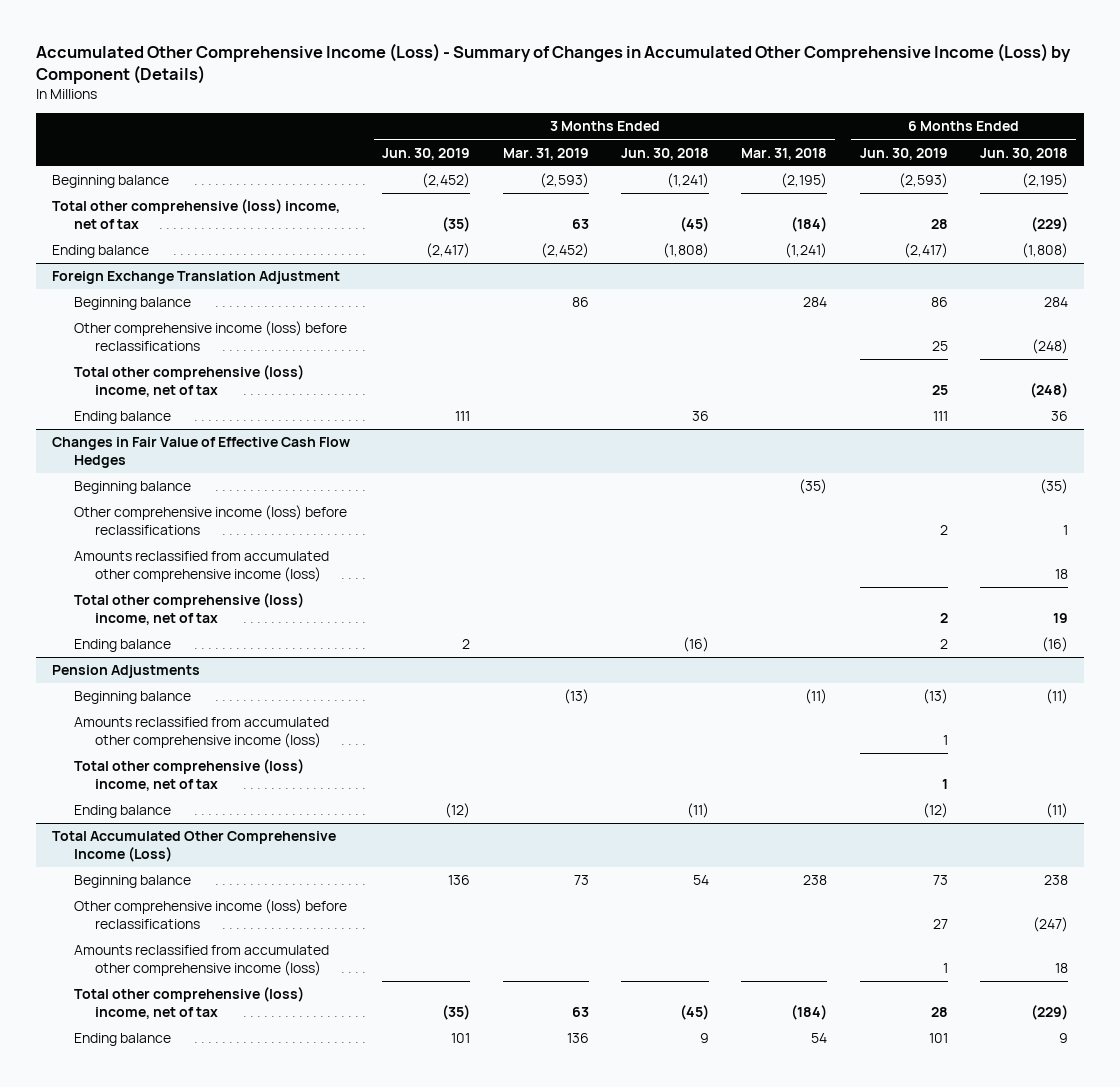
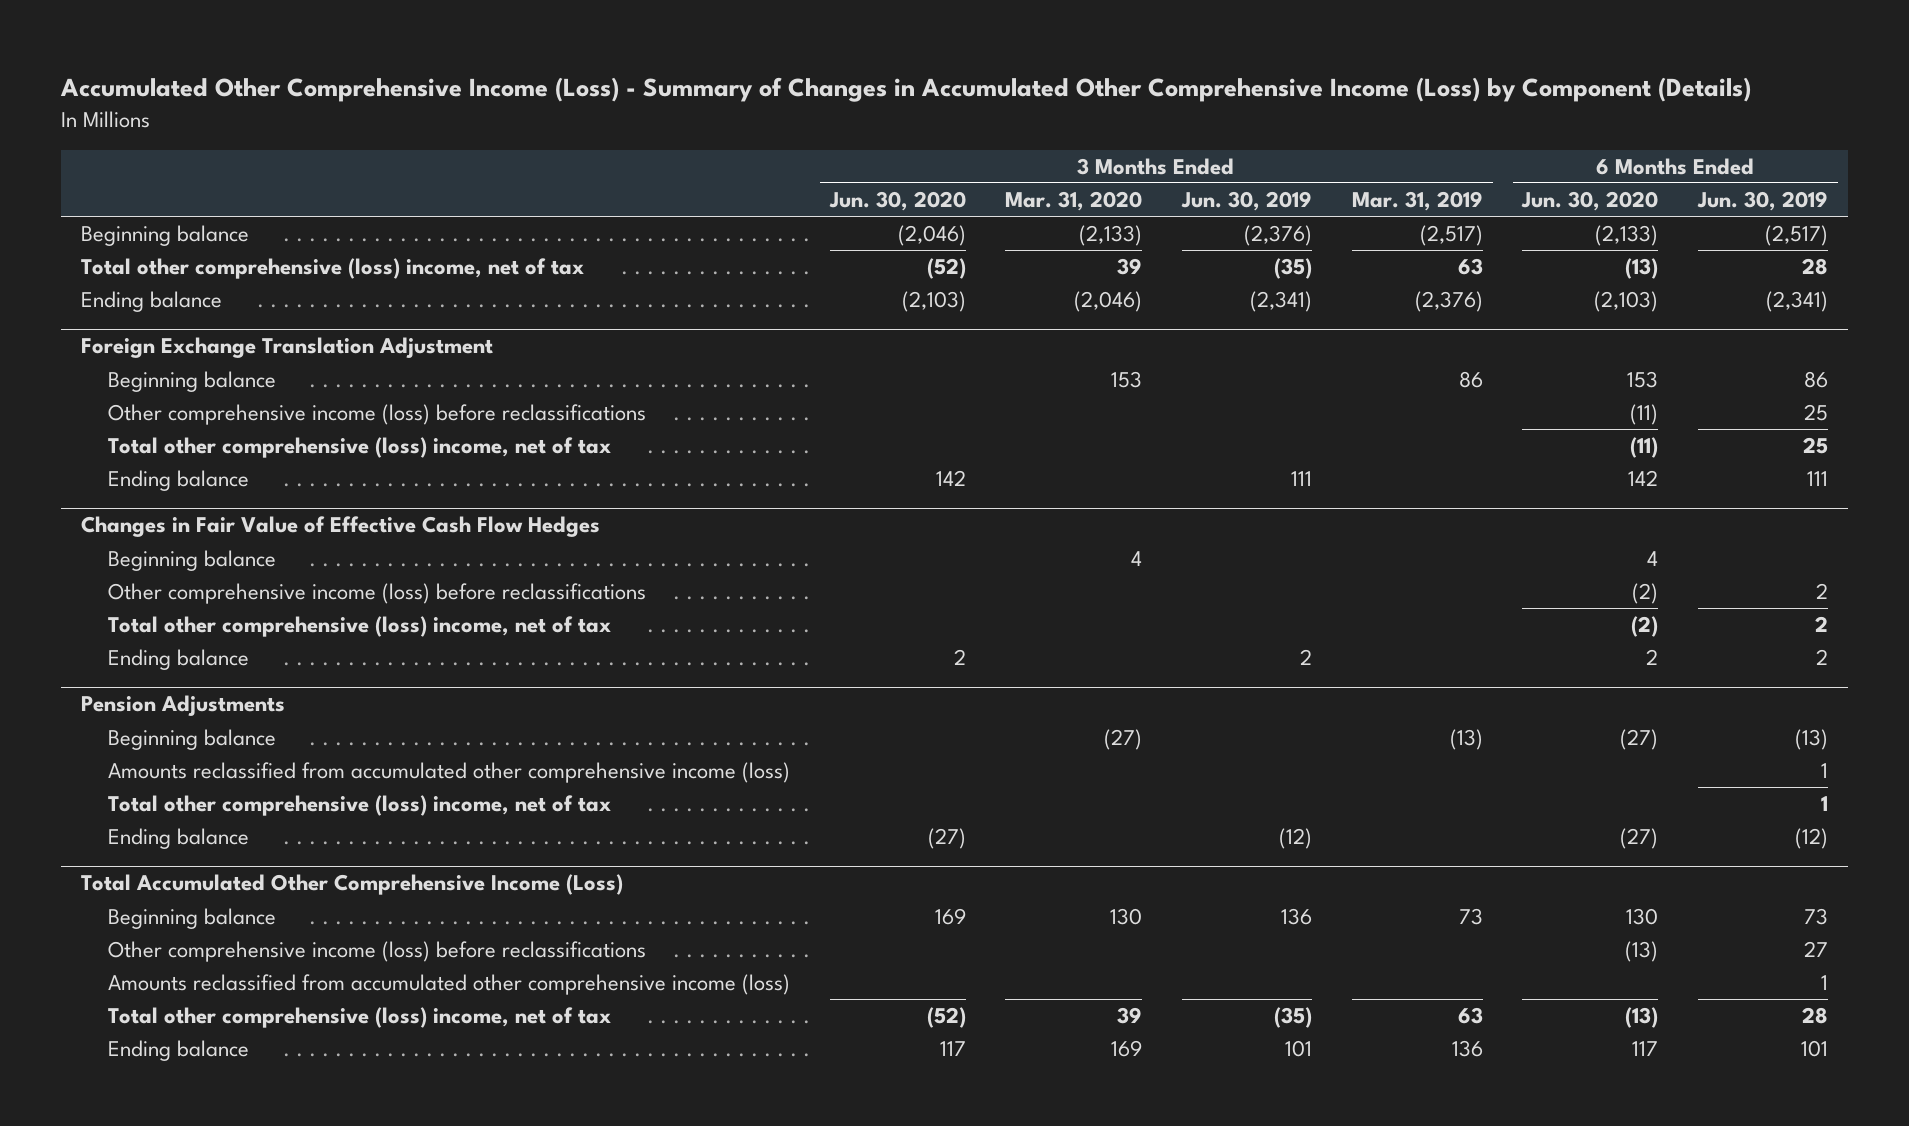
- | 3 Months Ended Jun. 30, 2019 | 3 Months Ended Mar. 31, 2019 | 3 Months Ended Jun. 30, 2018 | 3 Months Ended Mar. 31, 2018 | 6 Months Ended Jun. 30, 2019 | 6 Months Ended Jun. 30, 2018
+ | 3 Months Ended Jun. 30, 2020 | 3 Months Ended Mar. 31, 2020 | 3 Months Ended Jun. 30, 2019 | 3 Months Ended Mar. 31, 2019 | 6 Months Ended Jun. 30, 2020 | 6 Months Ended Jun. 30, 2019
- Beginning balance | (2,452) | (2,593) | (1,241) | (2,195) | (2,593) | (2,195)
+ Beginning balance | (2,046) | (2,133) | (2,376) | (2,517) | (2,133) | (2,517)
- Ending balance | (2,417) | (2,452) | (1,808) | (1,241) | (2,417) | (1,808)
+ Ending balance | (2,103) | (2,046) | (2,341) | (2,376) | (2,103) | (2,341)
@ Changes in Fair Value of Effective Cash Flow Hedges
- Amounts reclassified from accumulated other comprehensive income (loss) | | | | | | 18

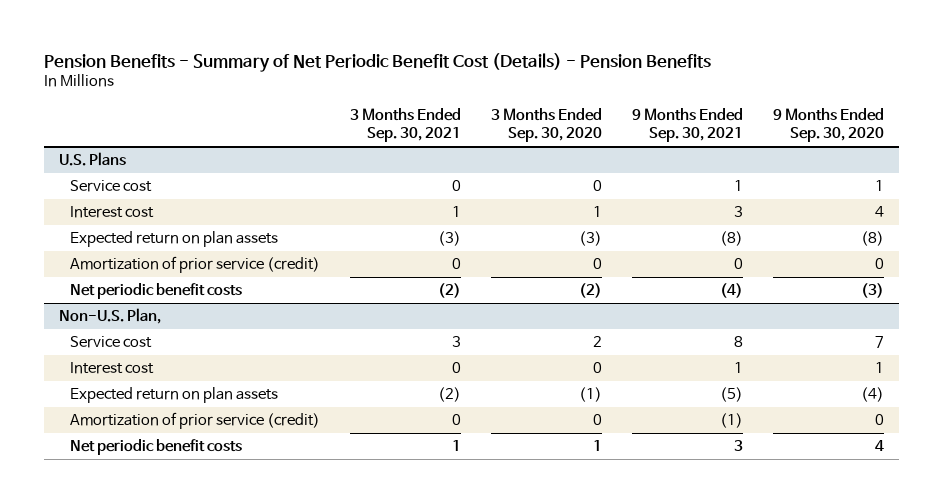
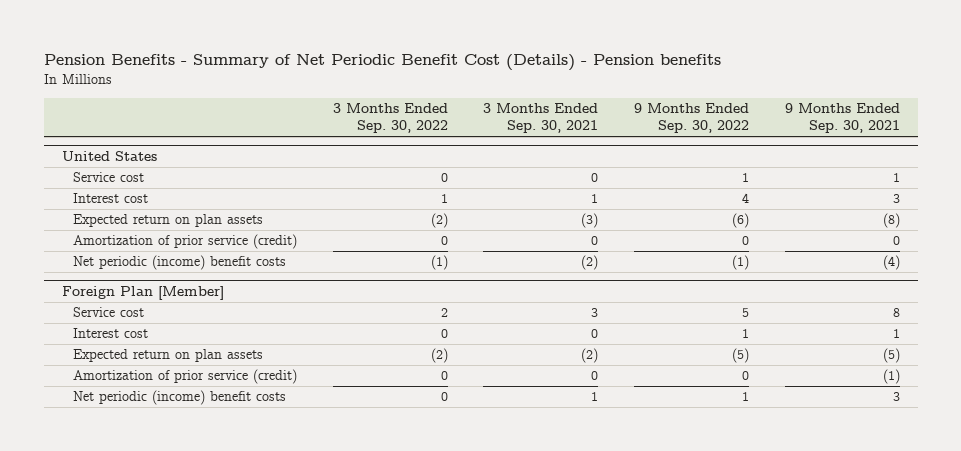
- Pension Benefits - Summary of Net Periodic Benefit Cost (Details) - Pension Benefits
+ Pension Benefits - Summary of Net Periodic Benefit Cost (Details) - Pension benefits
- | 3 Months Ended Sep. 30, 2021 | 3 Months Ended Sep. 30, 2020 | 9 Months Ended Sep. 30, 2021 | 9 Months Ended Sep. 30, 2020
+ | 3 Months Ended Sep. 30, 2022 | 3 Months Ended Sep. 30, 2021 | 9 Months Ended Sep. 30, 2022 | 9 Months Ended Sep. 30, 2021
- U.S. Plans
+ United States
- Net periodic benefit costs | (2) | (2) | (4) | (3)
- Non-U.S. Plan,
+ Net periodic (income) benefit costs | (1) | (2) | (1) | (4)
+ Foreign Plan [Member]
- Net periodic benefit costs | 1 | 1 | 3 | 4
+ Net periodic (income) benefit costs | 0 | 1 | 1 | 3

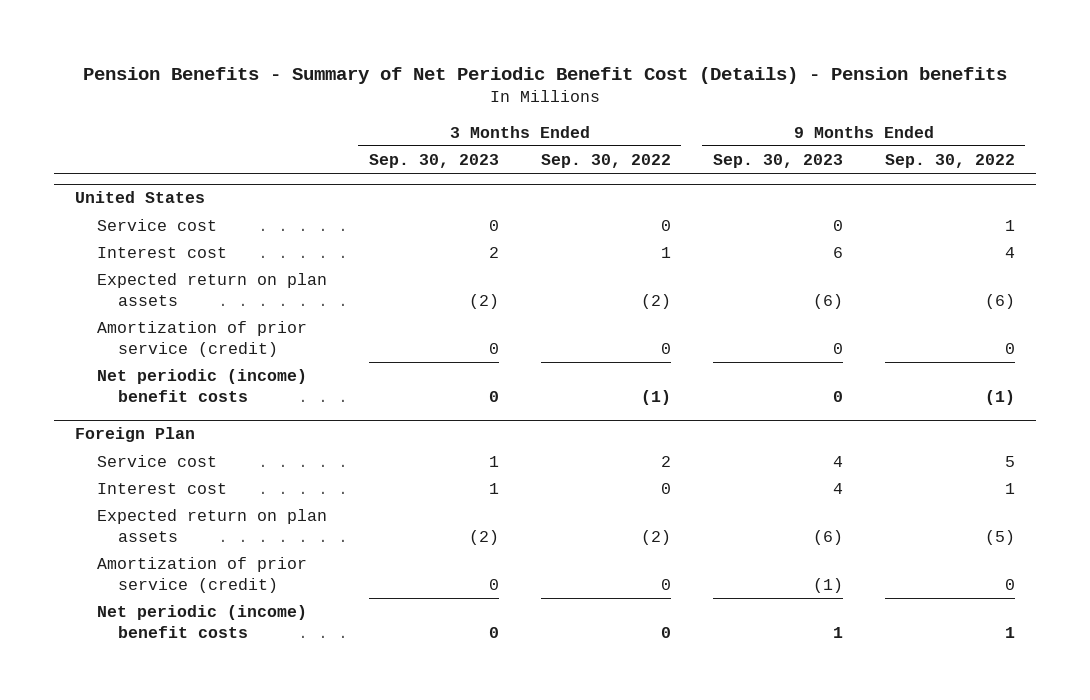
- | 3 Months Ended Sep. 30, 2022 | 3 Months Ended Sep. 30, 2021 | 9 Months Ended Sep. 30, 2022 | 9 Months Ended Sep. 30, 2021
+ | 3 Months Ended Sep. 30, 2023 | 3 Months Ended Sep. 30, 2022 | 9 Months Ended Sep. 30, 2023 | 9 Months Ended Sep. 30, 2022
- Foreign Plan [Member]
+ Foreign Plan

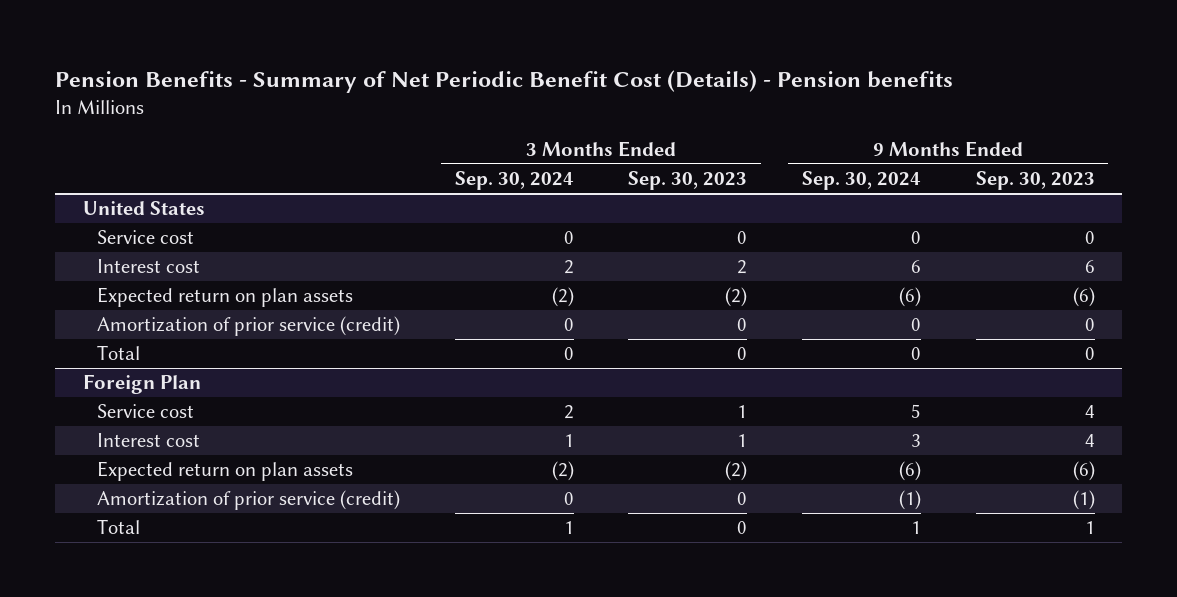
- | 3 Months Ended Sep. 30, 2023 | 3 Months Ended Sep. 30, 2022 | 9 Months Ended Sep. 30, 2023 | 9 Months Ended Sep. 30, 2022
+ | 3 Months Ended Sep. 30, 2024 | 3 Months Ended Sep. 30, 2023 | 9 Months Ended Sep. 30, 2024 | 9 Months Ended Sep. 30, 2023
@ United States
- Net periodic (income) benefit costs | 0 | (1) | 0 | (1)
+ Total | 0 | 0 | 0 | 0
@ Foreign Plan
- Net periodic (income) benefit costs | 0 | 0 | 1 | 1
+ Total | 1 | 0 | 1 | 1

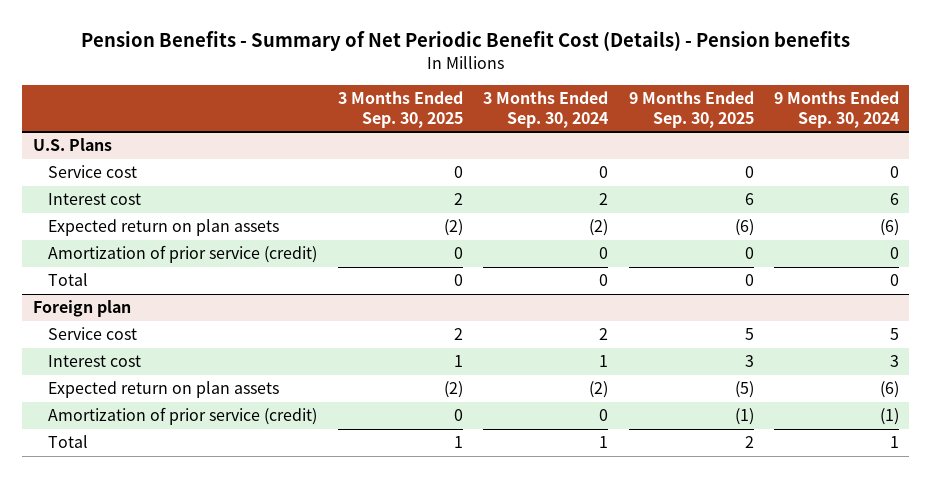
- | 3 Months Ended Sep. 30, 2024 | 3 Months Ended Sep. 30, 2023 | 9 Months Ended Sep. 30, 2024 | 9 Months Ended Sep. 30, 2023
+ | 3 Months Ended Sep. 30, 2025 | 3 Months Ended Sep. 30, 2024 | 9 Months Ended Sep. 30, 2025 | 9 Months Ended Sep. 30, 2024
- United States
+ U.S. Plans
- Foreign Plan
+ Foreign plan

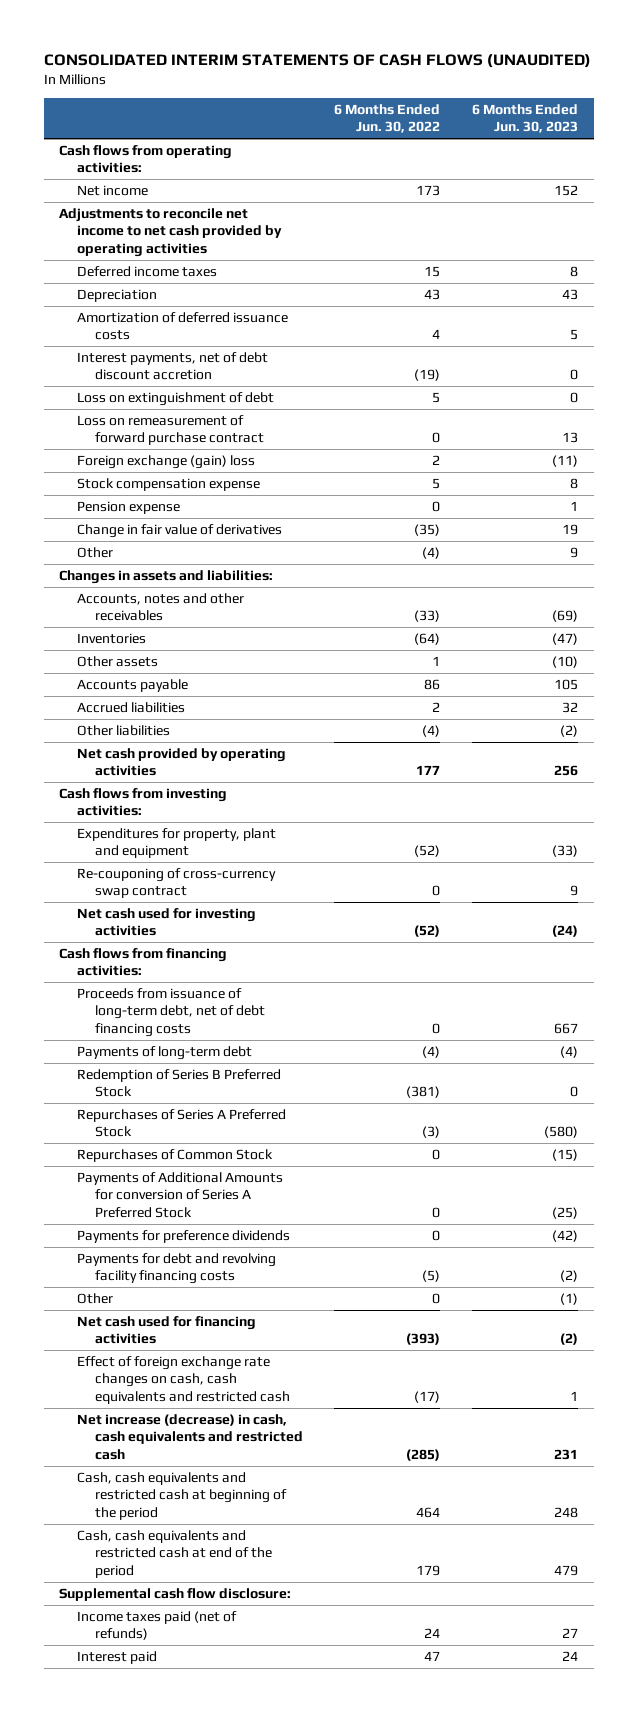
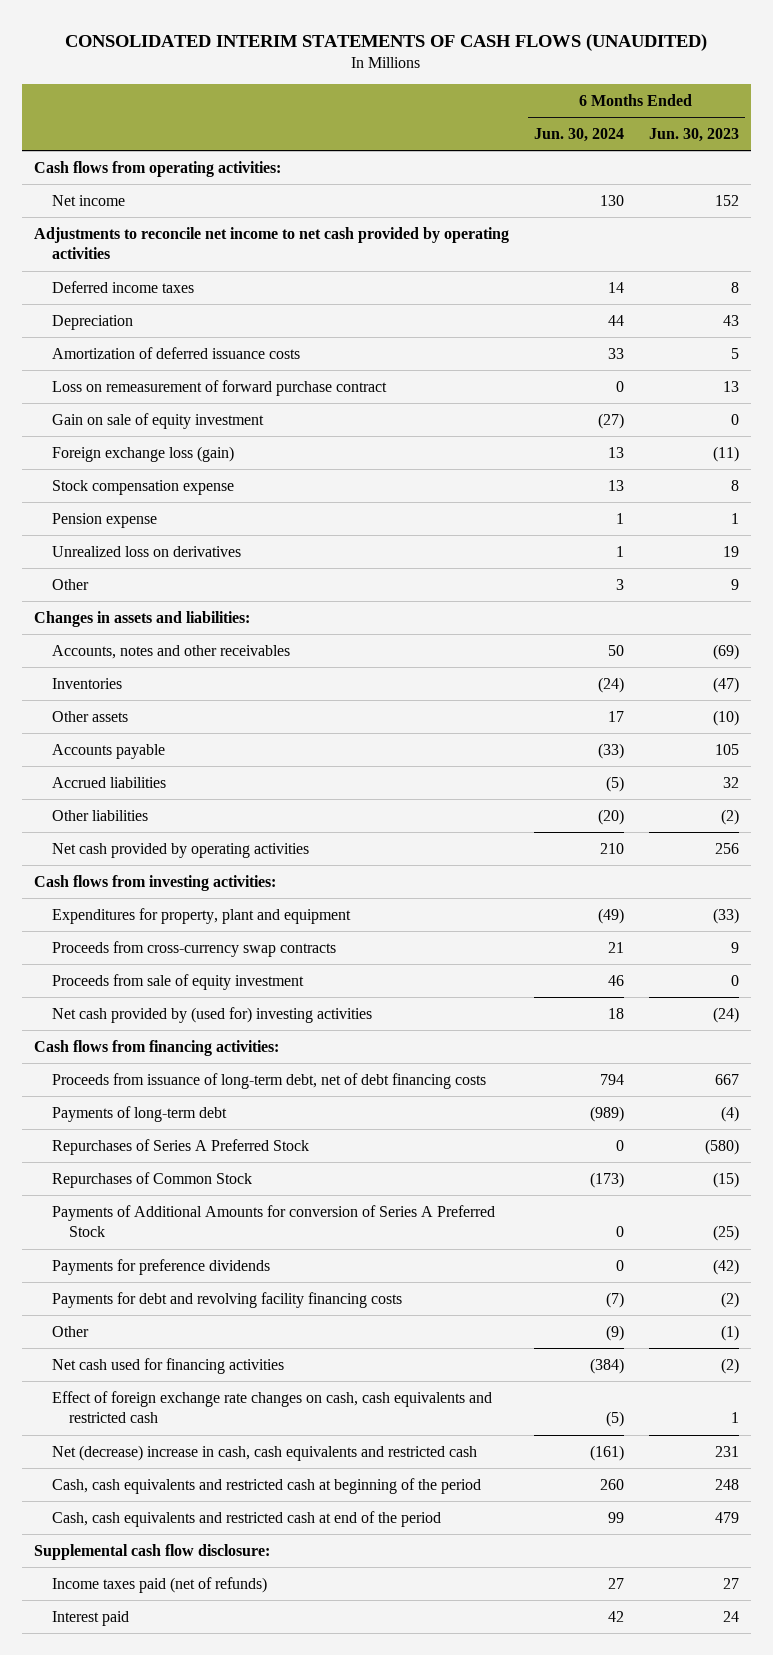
- | 6 Months Ended Jun. 30, 2022 | 6 Months Ended Jun. 30, 2023
+ | 6 Months Ended Jun. 30, 2024 | 6 Months Ended Jun. 30, 2023
- Interest payments, net of debt discount accretion | (19) | 0
- Loss on extinguishment of debt | 5 | 0
- Foreign exchange (gain) loss | 2 | (11)
+ Gain on sale of equity investment | (27) | 0
+ Foreign exchange loss (gain) | 13 | (11)
- Change in fair value of derivatives | (35) | 19
+ Unrealized loss on derivatives | 1 | 19
- Re-couponing of cross-currency swap contract | 0 | 9
- Net cash used for investing activities | (52) | (24)
+ Proceeds from cross-currency swap contracts | 21 | 9
+ Proceeds from sale of equity investment | 46 | 0
+ Net cash provided by (used for) investing activities | 18 | (24)
- Redemption of Series B Preferred Stock | (381) | 0
- Net increase (decrease) in cash, cash equivalents and restricted cash | (285) | 231
+ Net (decrease) increase in cash, cash equivalents and restricted cash | (161) | 231

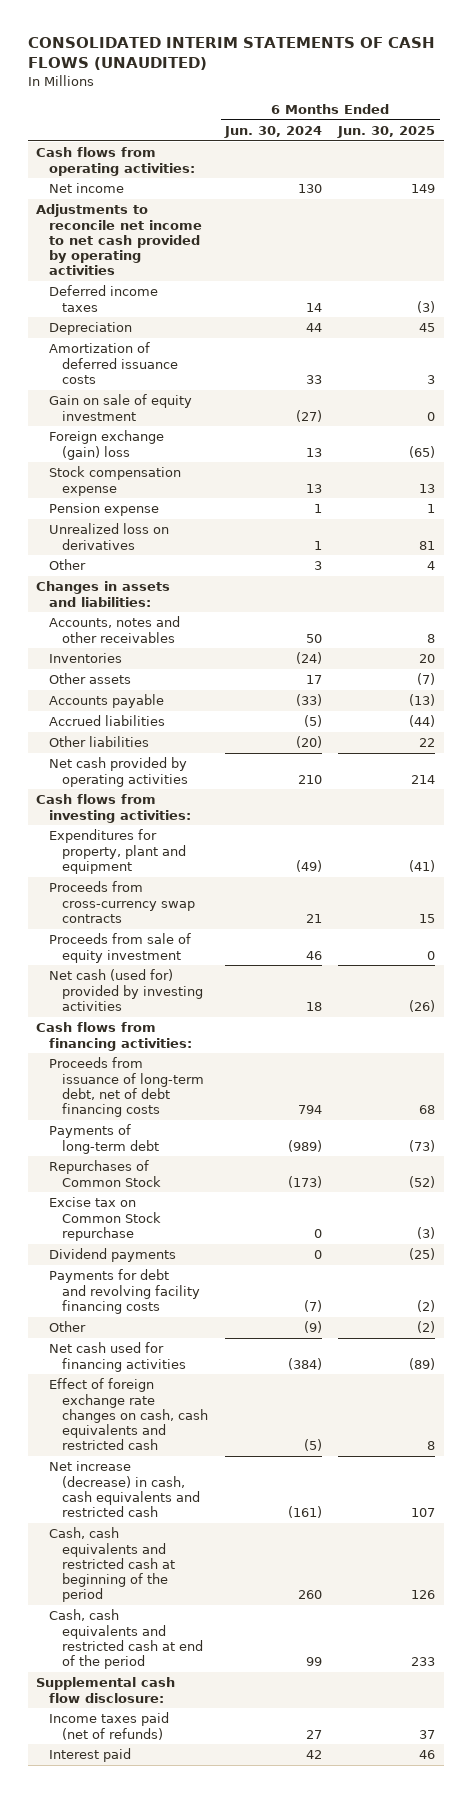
- | 6 Months Ended Jun. 30, 2024 | 6 Months Ended Jun. 30, 2023
+ | 6 Months Ended Jun. 30, 2024 | 6 Months Ended Jun. 30, 2025
- Loss on remeasurement of forward purchase contract | 0 | 13
- Foreign exchange loss (gain) | 13 | (11)
+ Foreign exchange (gain) loss | 13 | (65)
- Net cash provided by (used for) investing activities | 18 | (24)
+ Net cash (used for) provided by investing activities | 18 | (26)
- Repurchases of Series A Preferred Stock | 0 | (580)
- Payments of Additional Amounts for conversion of Series A Preferred Stock | 0 | (25)
- Payments for preference dividends | 0 | (42)
+ Excise tax on Common Stock repurchase | 0 | (3)
+ Dividend payments | 0 | (25)
- Net (decrease) increase in cash, cash equivalents and restricted cash | (161) | 231
+ Net increase (decrease) in cash, cash equivalents and restricted cash | (161) | 107

